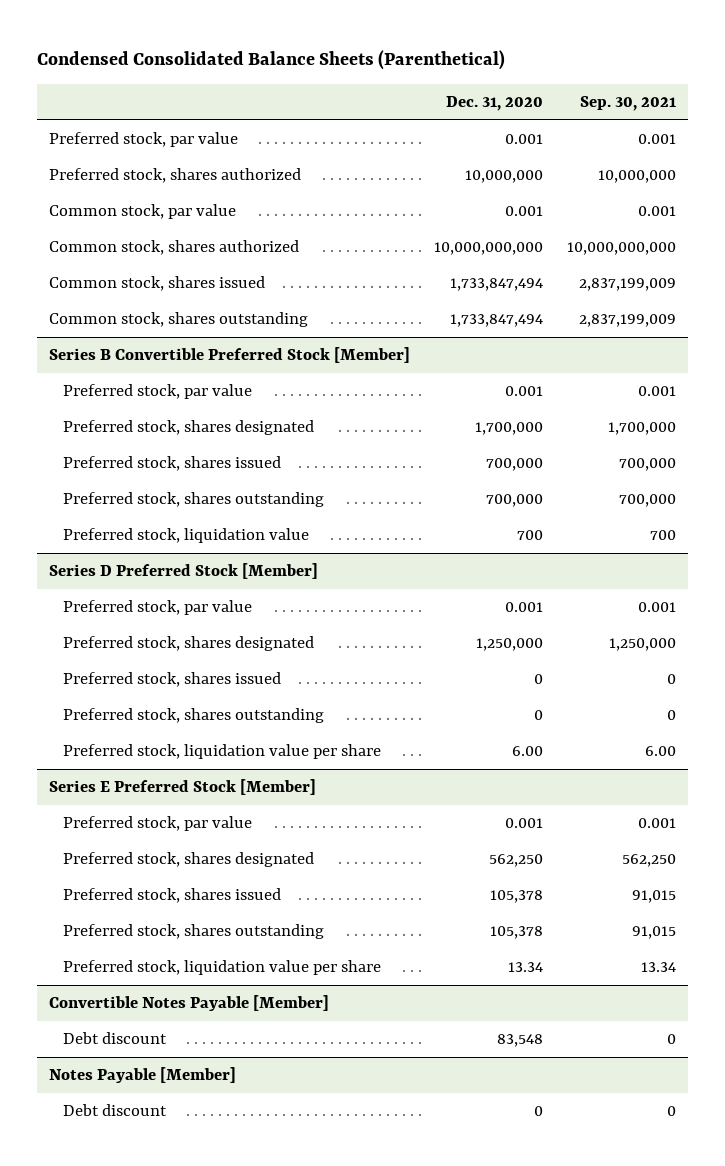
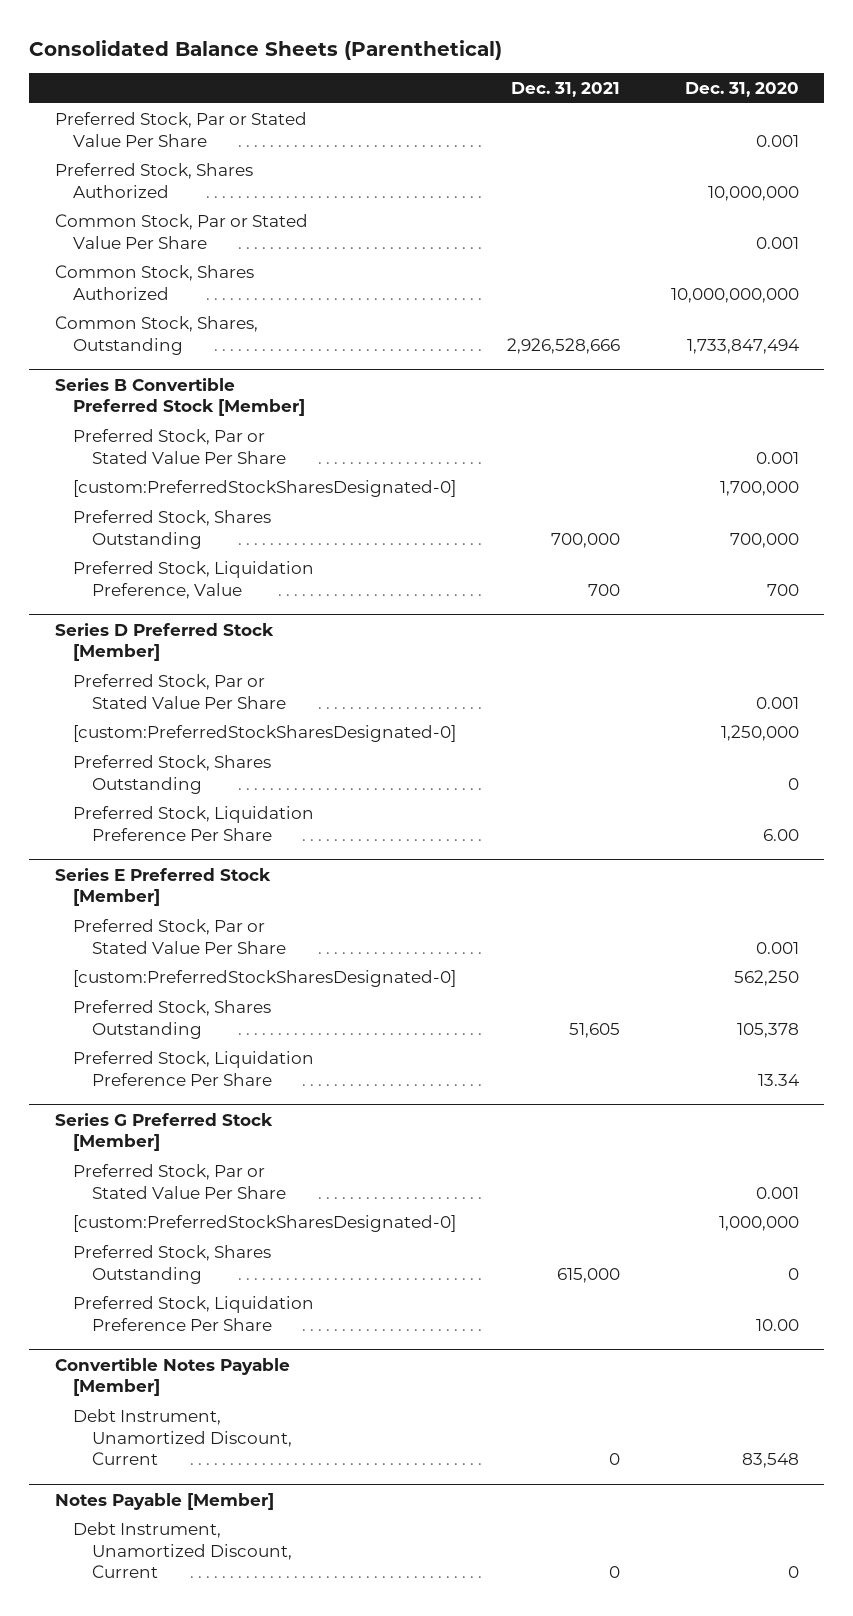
- Condensed Consolidated Balance Sheets (Parenthetical)
+ Consolidated Balance Sheets (Parenthetical)
- | Dec. 31, 2020 | Sep. 30, 2021
+ | Dec. 31, 2021 | Dec. 31, 2020
- Preferred stock, par value | 0.001 | 0.001
- Preferred stock, shares authorized | 10,000,000 | 10,000,000
- Common stock, par value | 0.001 | 0.001
- Common stock, shares authorized | 10,000,000,000 | 10,000,000,000
- Common stock, shares issued | 1,733,847,494 | 2,837,199,009
- Common stock, shares outstanding | 1,733,847,494 | 2,837,199,009
+ Preferred Stock, Par or Stated Value Per Share | | 0.001
+ Preferred Stock, Shares Authorized | | 10,000,000
+ Common Stock, Par or Stated Value Per Share | | 0.001
+ Common Stock, Shares Authorized | | 10,000,000,000
+ Common Stock, Shares, Outstanding | 2,926,528,666 | 1,733,847,494
@ Series B Convertible Preferred Stock [Member]
- Preferred stock, par value | 0.001 | 0.001
- Preferred stock, shares designated | 1,700,000 | 1,700,000
- Preferred stock, shares issued | 700,000 | 700,000
- Preferred stock, shares outstanding | 700,000 | 700,000
- Preferred stock, liquidation value | 700 | 700
+ Preferred Stock, Par or Stated Value Per Share | | 0.001
+ [custom:PreferredStockSharesDesignated-0] | | 1,700,000
+ Preferred Stock, Shares Outstanding | 700,000 | 700,000
+ Preferred Stock, Liquidation Preference, Value | 700 | 700
@ Series D Preferred Stock [Member]
- Preferred stock, par value | 0.001 | 0.001
- Preferred stock, shares designated | 1,250,000 | 1,250,000
- Preferred stock, shares issued | 0 | 0
- Preferred stock, shares outstanding | 0 | 0
- Preferred stock, liquidation value per share | 6.00 | 6.00
+ Preferred Stock, Par or Stated Value Per Share | | 0.001
+ [custom:PreferredStockSharesDesignated-0] | | 1,250,000
+ Preferred Stock, Shares Outstanding | | 0
+ Preferred Stock, Liquidation Preference Per Share | | 6.00
@ Series E Preferred Stock [Member]
- Preferred stock, par value | 0.001 | 0.001
- Preferred stock, shares designated | 562,250 | 562,250
- Preferred stock, shares issued | 105,378 | 91,015
- Preferred stock, shares outstanding | 105,378 | 91,015
- Preferred stock, liquidation value per share | 13.34 | 13.34
+ Preferred Stock, Par or Stated Value Per Share | | 0.001
+ [custom:PreferredStockSharesDesignated-0] | | 562,250
+ Preferred Stock, Shares Outstanding | 51,605 | 105,378
+ Preferred Stock, Liquidation Preference Per Share | | 13.34
+ Series G Preferred Stock [Member]
+ Preferred Stock, Par or Stated Value Per Share | | 0.001
+ [custom:PreferredStockSharesDesignated-0] | | 1,000,000
+ Preferred Stock, Shares Outstanding | 615,000 | 0
+ Preferred Stock, Liquidation Preference Per Share | | 10.00
@ Convertible Notes Payable [Member]
- Debt discount | 83,548 | 0
+ Debt Instrument, Unamortized Discount, Current | 0 | 83,548
@ Notes Payable [Member]
- Debt discount | 0 | 0
+ Debt Instrument, Unamortized Discount, Current | 0 | 0

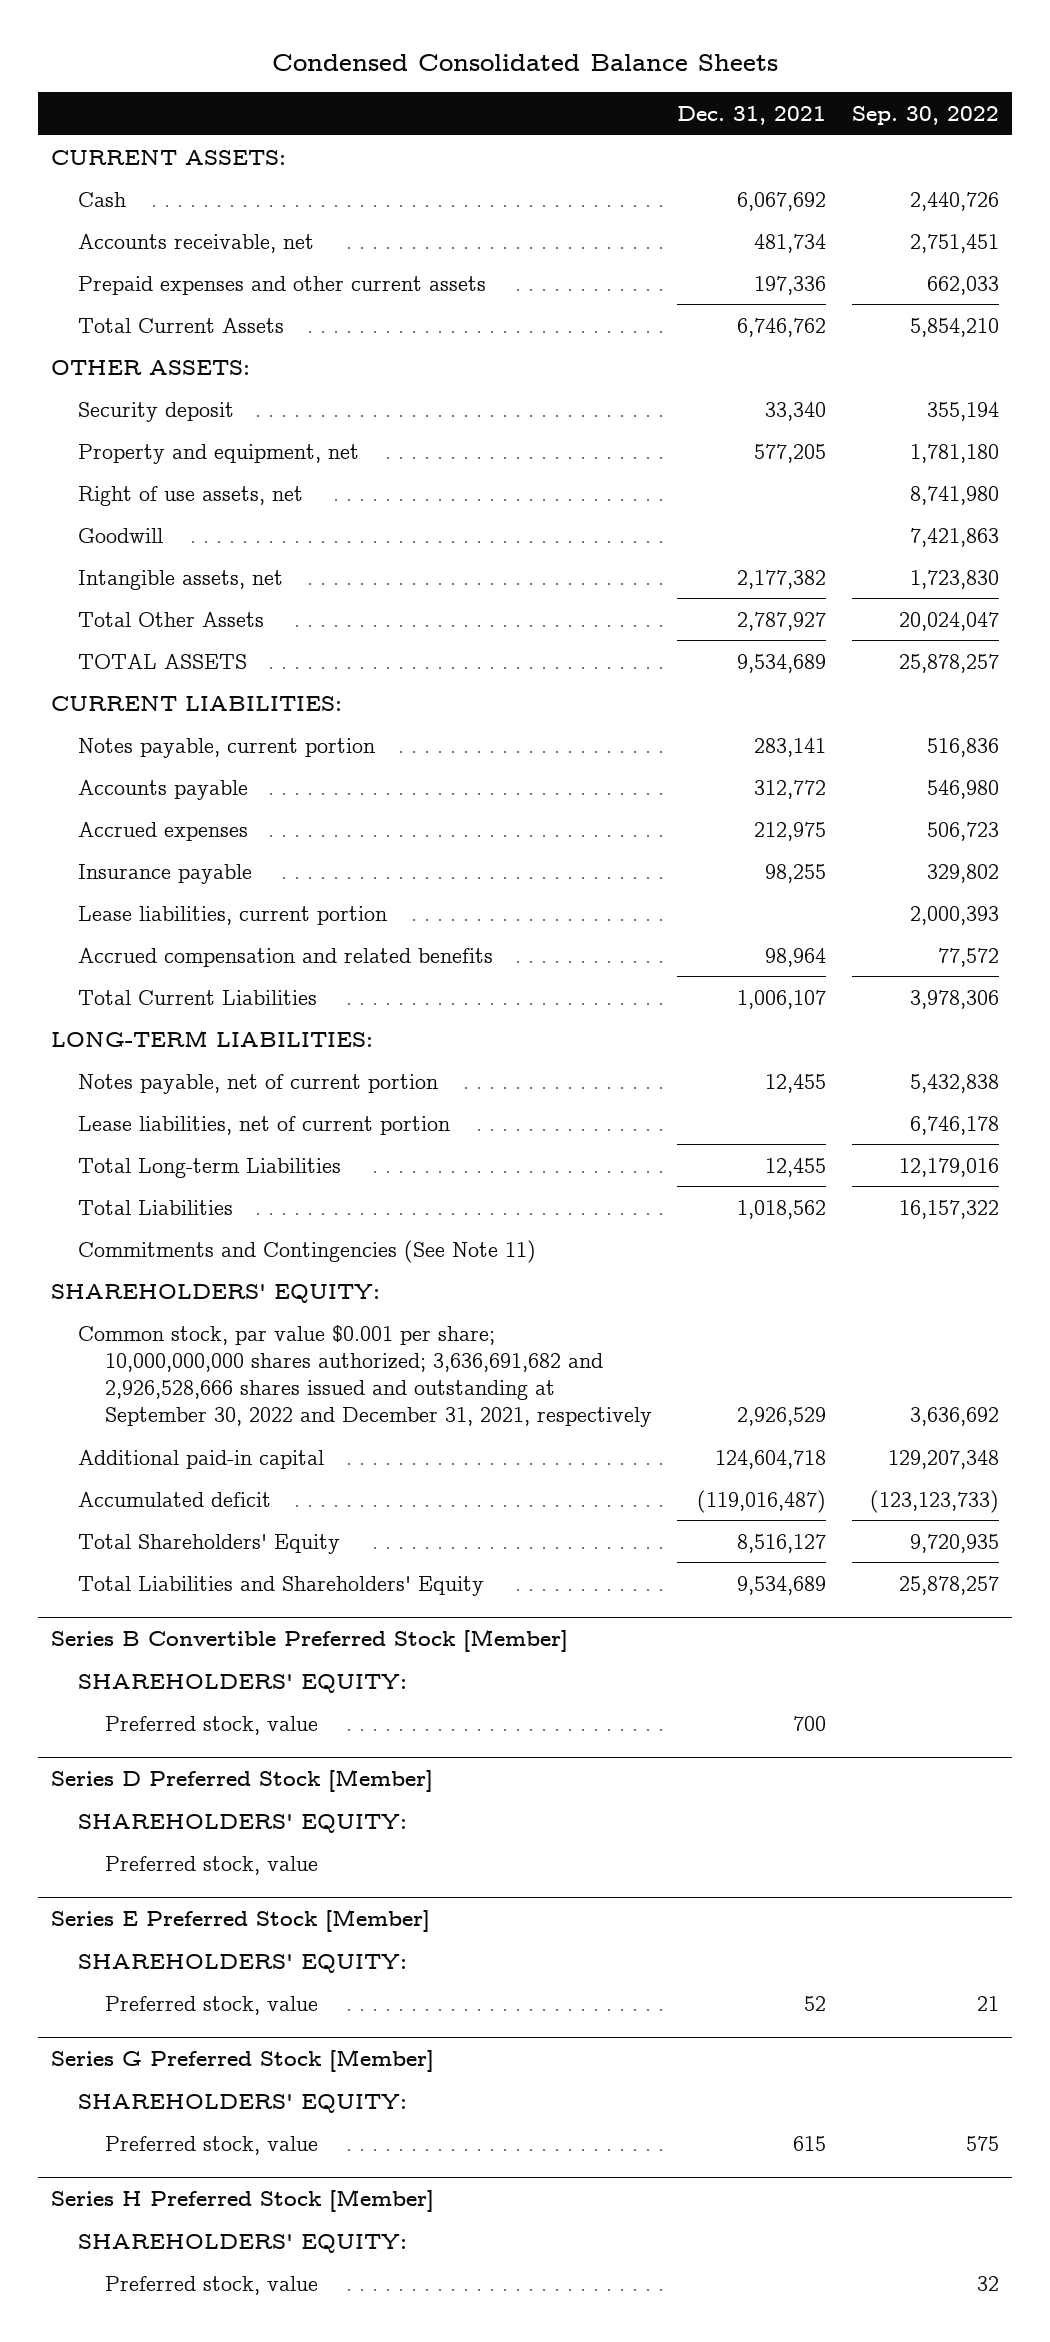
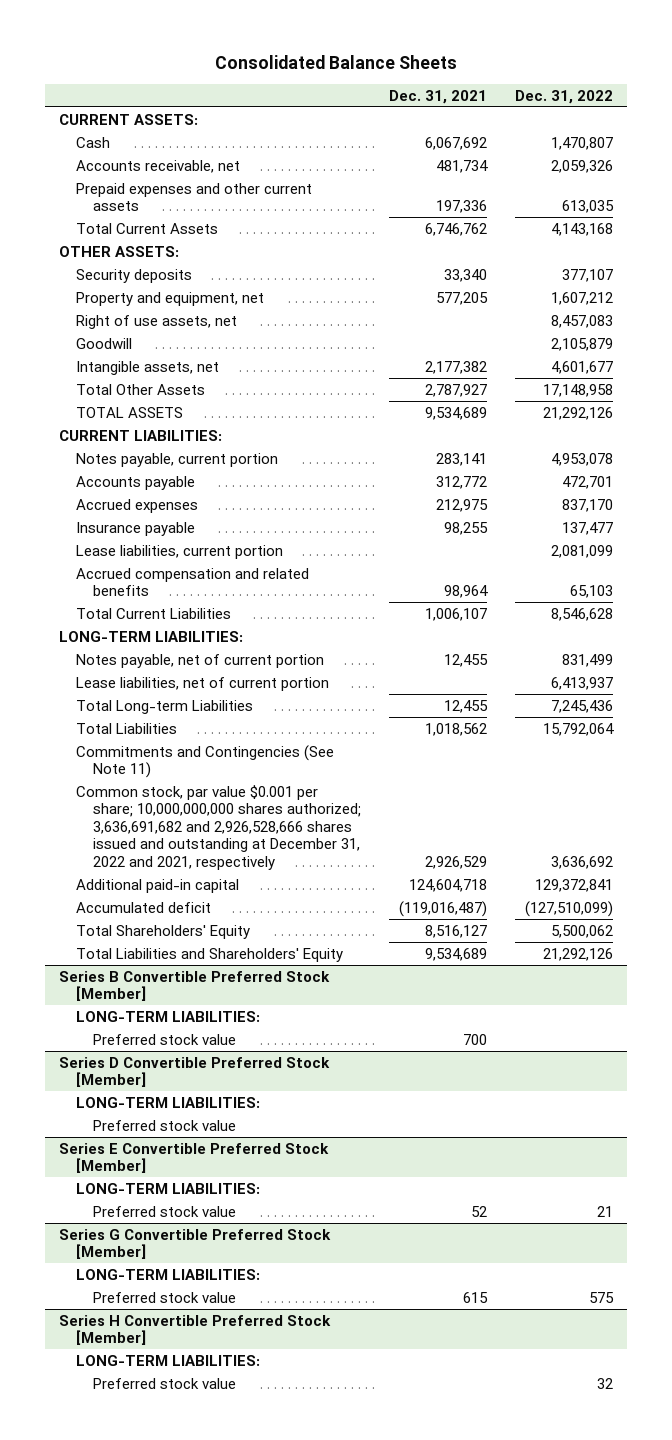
- Condensed Consolidated Balance Sheets
+ Consolidated Balance Sheets
- | Dec. 31, 2021 | Sep. 30, 2022
+ | Dec. 31, 2021 | Dec. 31, 2022
- Security deposit | 33,340 | 355,194
+ Security deposits | 33,340 | 377,107
- SHAREHOLDERS' EQUITY:
- Common stock, par value $0.001 per share; 10,000,000,000 shares authorized; 3,636,691,682 and 2,926,528,666 shares issued and outstanding at September 30, 2022 and December 31, 2021, respectively | 2,926,529 | 3,636,692
+ Common stock, par value $0.001 per share; 10,000,000,000 shares authorized; 3,636,691,682 and 2,926,528,666 shares issued and outstanding at December 31, 2022 and 2021, respectively | 2,926,529 | 3,636,692
@ Series B Convertible Preferred Stock [Member]
- SHAREHOLDERS' EQUITY:
- Preferred stock, value | 700 |
- Series D Preferred Stock [Member]
- SHAREHOLDERS' EQUITY:
- Preferred stock, value
- Series E Preferred Stock [Member]
- SHAREHOLDERS' EQUITY:
- Preferred stock, value | 52 | 21
- Series G Preferred Stock [Member]
- SHAREHOLDERS' EQUITY:
- Preferred stock, value | 615 | 575
- Series H Preferred Stock [Member]
- SHAREHOLDERS' EQUITY:
- Preferred stock, value | | 32
@ Series B Convertible Preferred Stock [Member]
+ LONG-TERM LIABILITIES:
+ Preferred stock value | 700 |
+ Series D Convertible Preferred Stock [Member]
+ LONG-TERM LIABILITIES:
+ Preferred stock value
+ Series E Convertible Preferred Stock [Member]
+ LONG-TERM LIABILITIES:
+ Preferred stock value | 52 | 21
+ Series G Convertible Preferred Stock [Member]
+ LONG-TERM LIABILITIES:
+ Preferred stock value | 615 | 575
+ Series H Convertible Preferred Stock [Member]
+ LONG-TERM LIABILITIES:
+ Preferred stock value | | 32

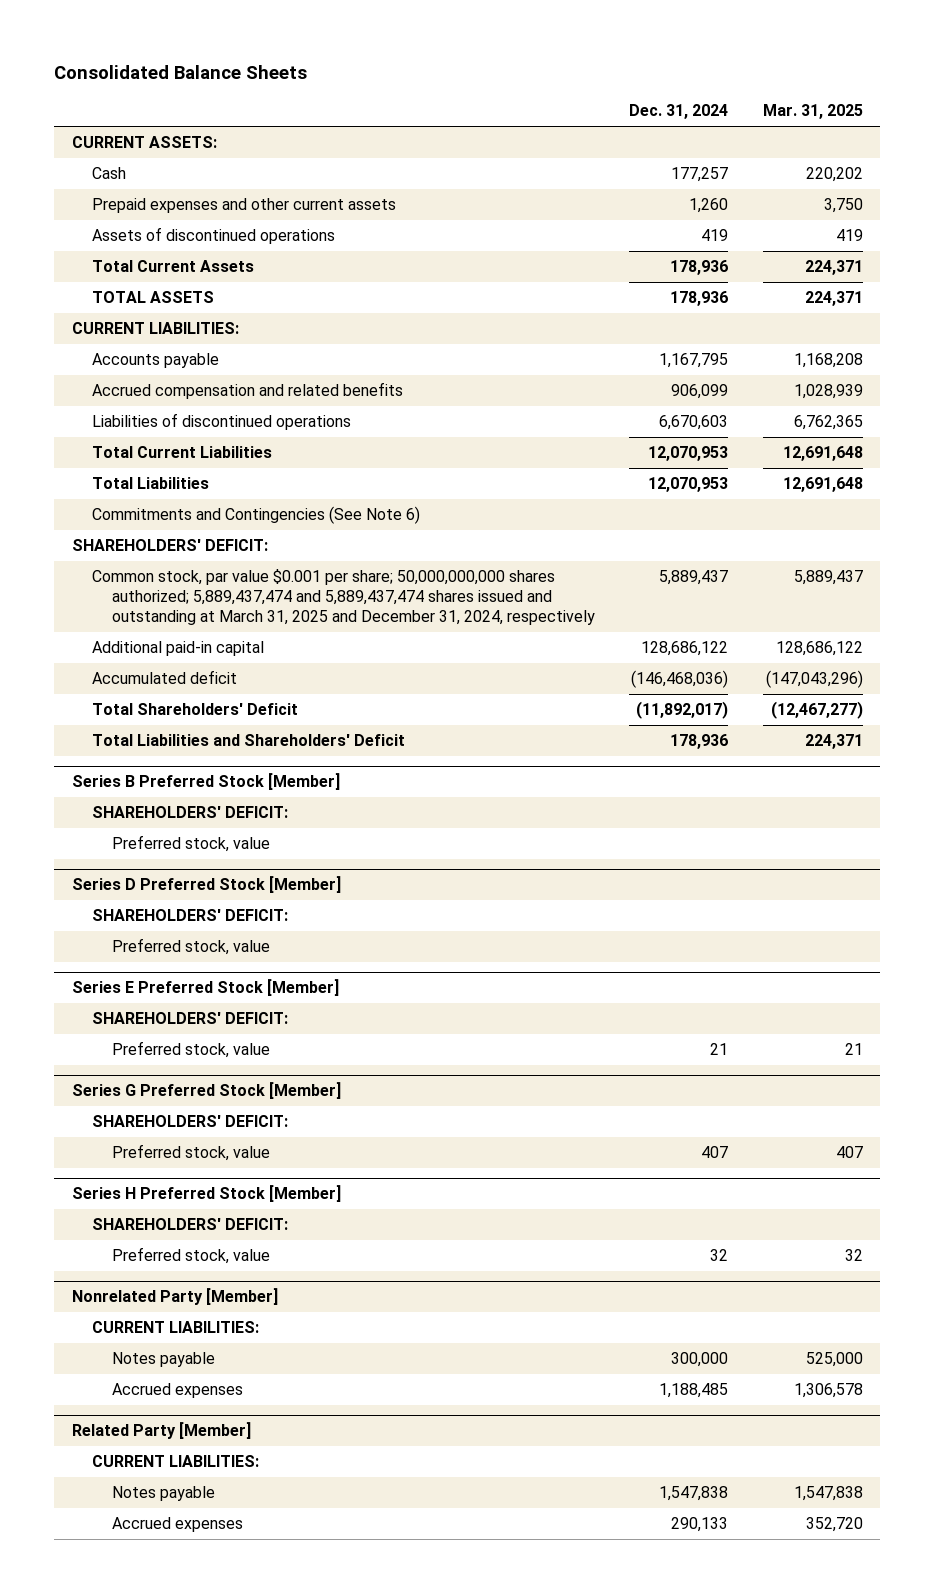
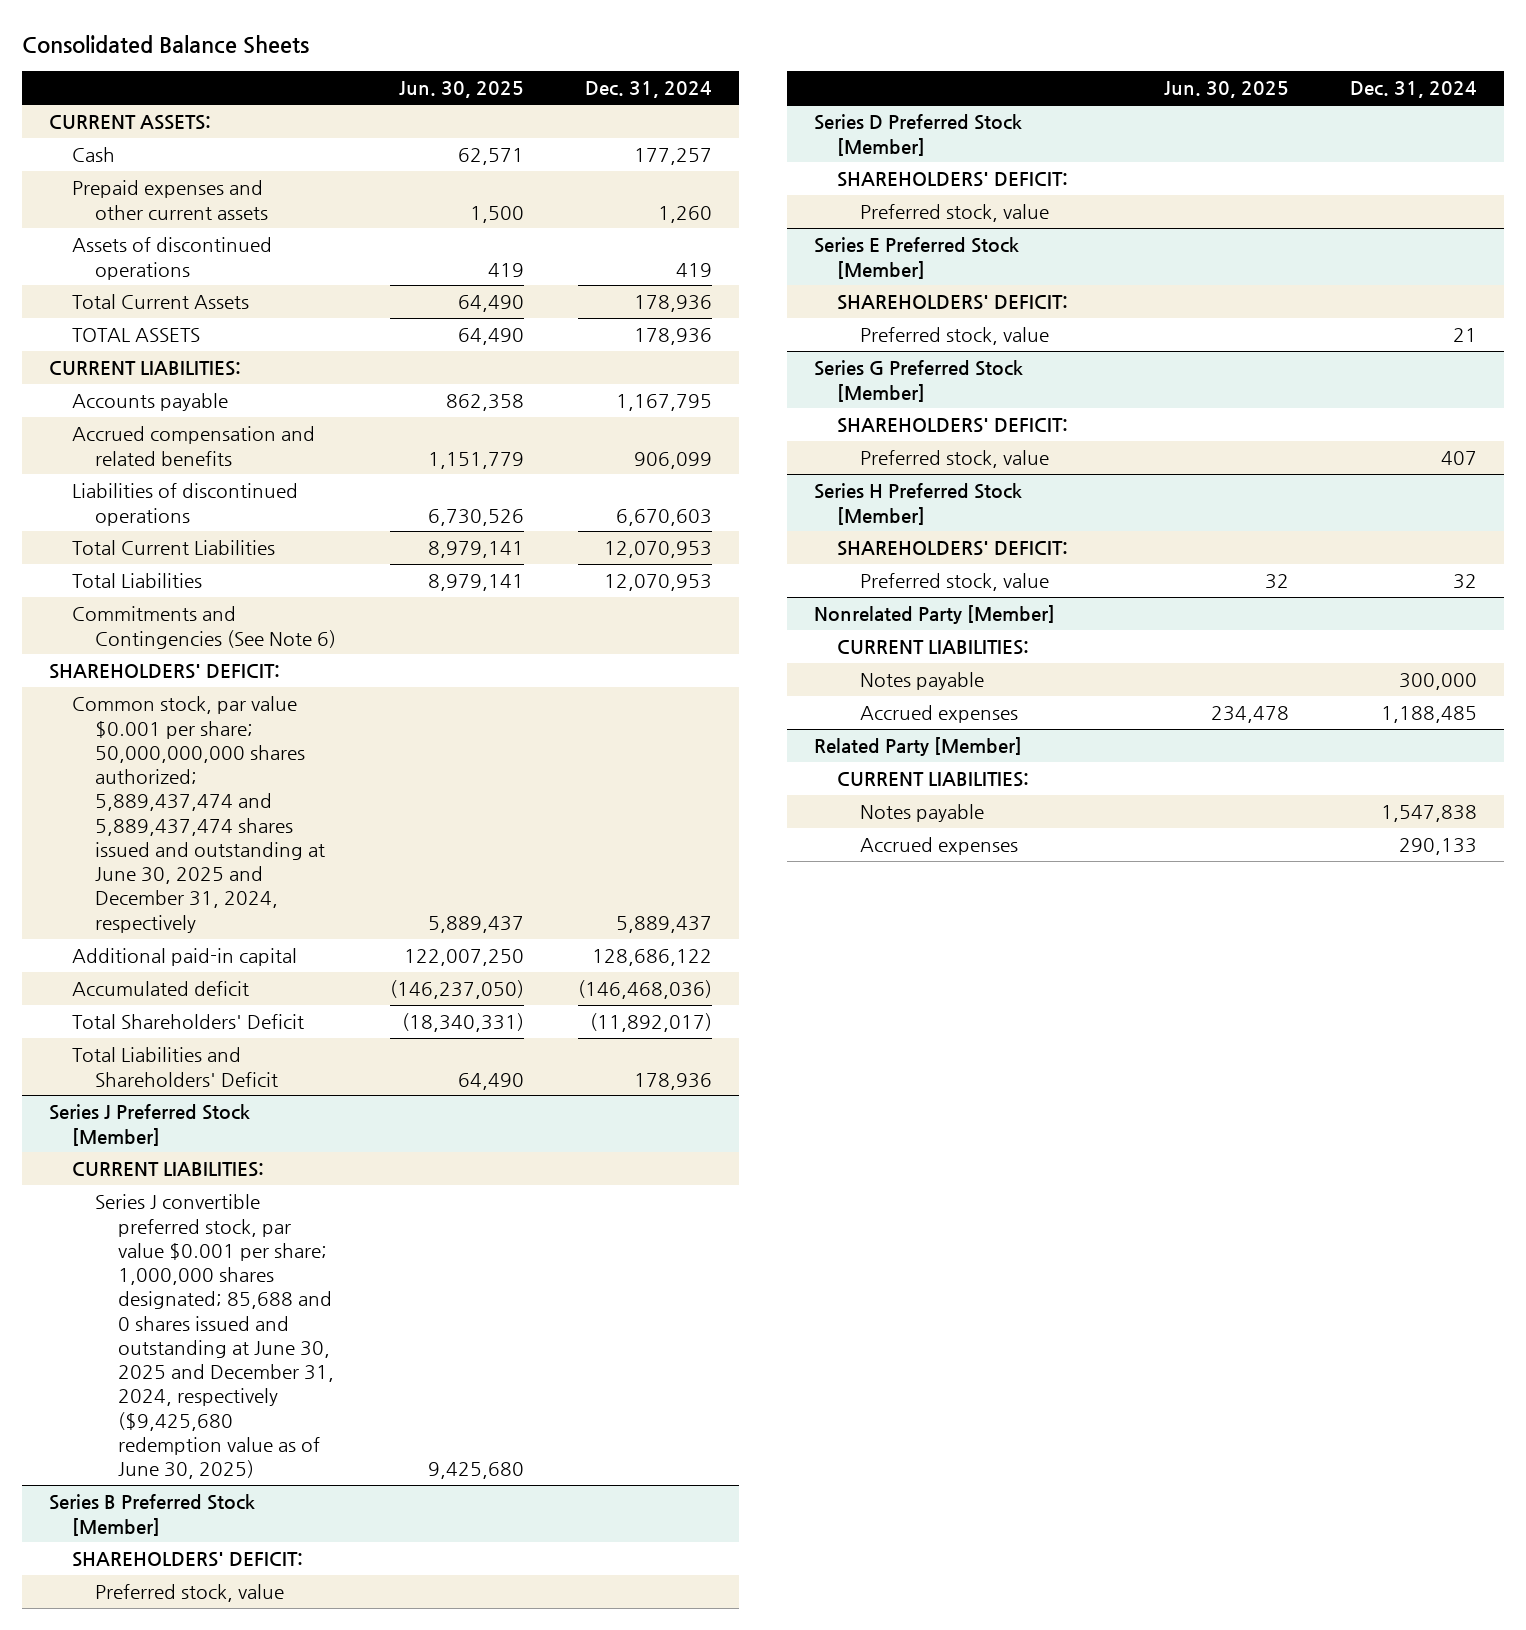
- | Dec. 31, 2024 | Mar. 31, 2025
+ | Jun. 30, 2025 | Dec. 31, 2024
- Common stock, par value $0.001 per share; 50,000,000,000 shares authorized; 5,889,437,474 and 5,889,437,474 shares issued and outstanding at March 31, 2025 and December 31, 2024, respectively | 5,889,437 | 5,889,437
+ Common stock, par value $0.001 per share; 50,000,000,000 shares authorized; 5,889,437,474 and 5,889,437,474 shares issued and outstanding at June 30, 2025 and December 31, 2024, respectively | 5,889,437 | 5,889,437
+ Series J Preferred Stock [Member]
+ CURRENT LIABILITIES:
+ Series J convertible preferred stock, par value $0.001 per share; 1,000,000 shares designated; 85,688 and 0 shares issued and outstanding at June 30, 2025 and December 31, 2024, respectively ($9,425,680 redemption value as of June 30, 2025) | 9,425,680 |

